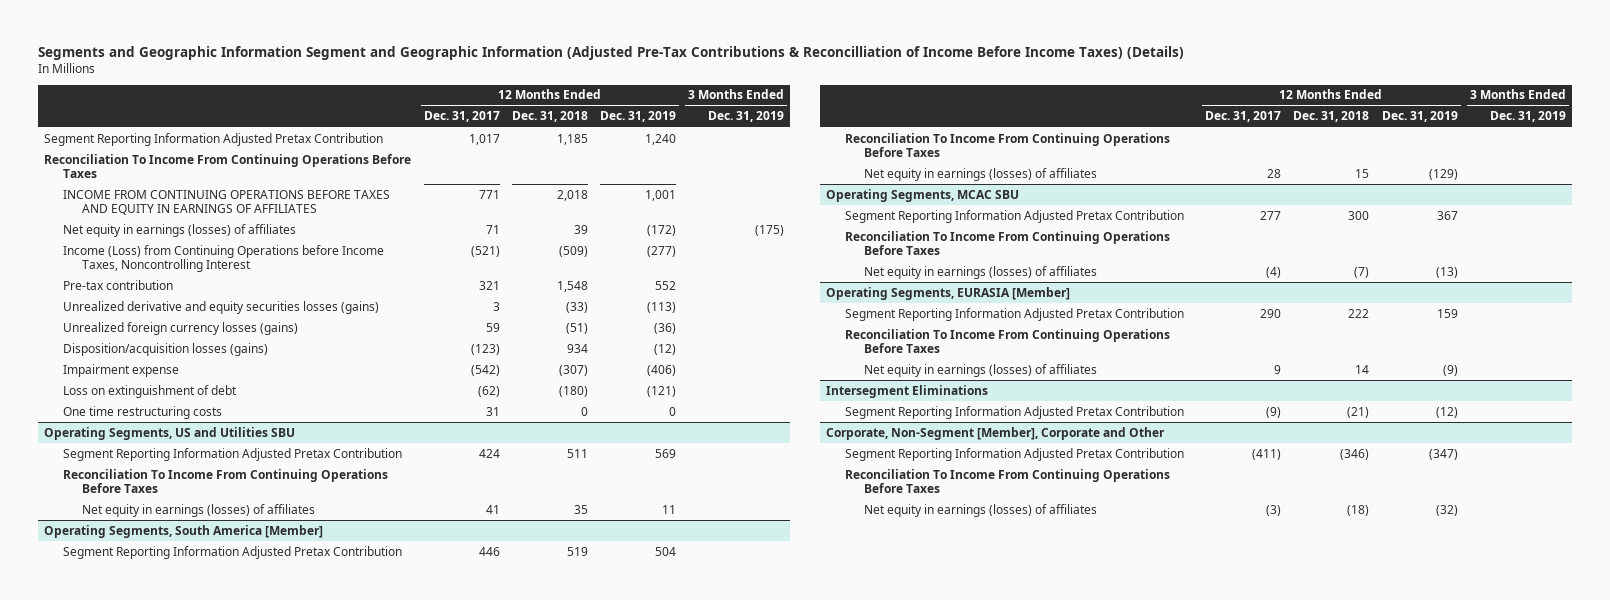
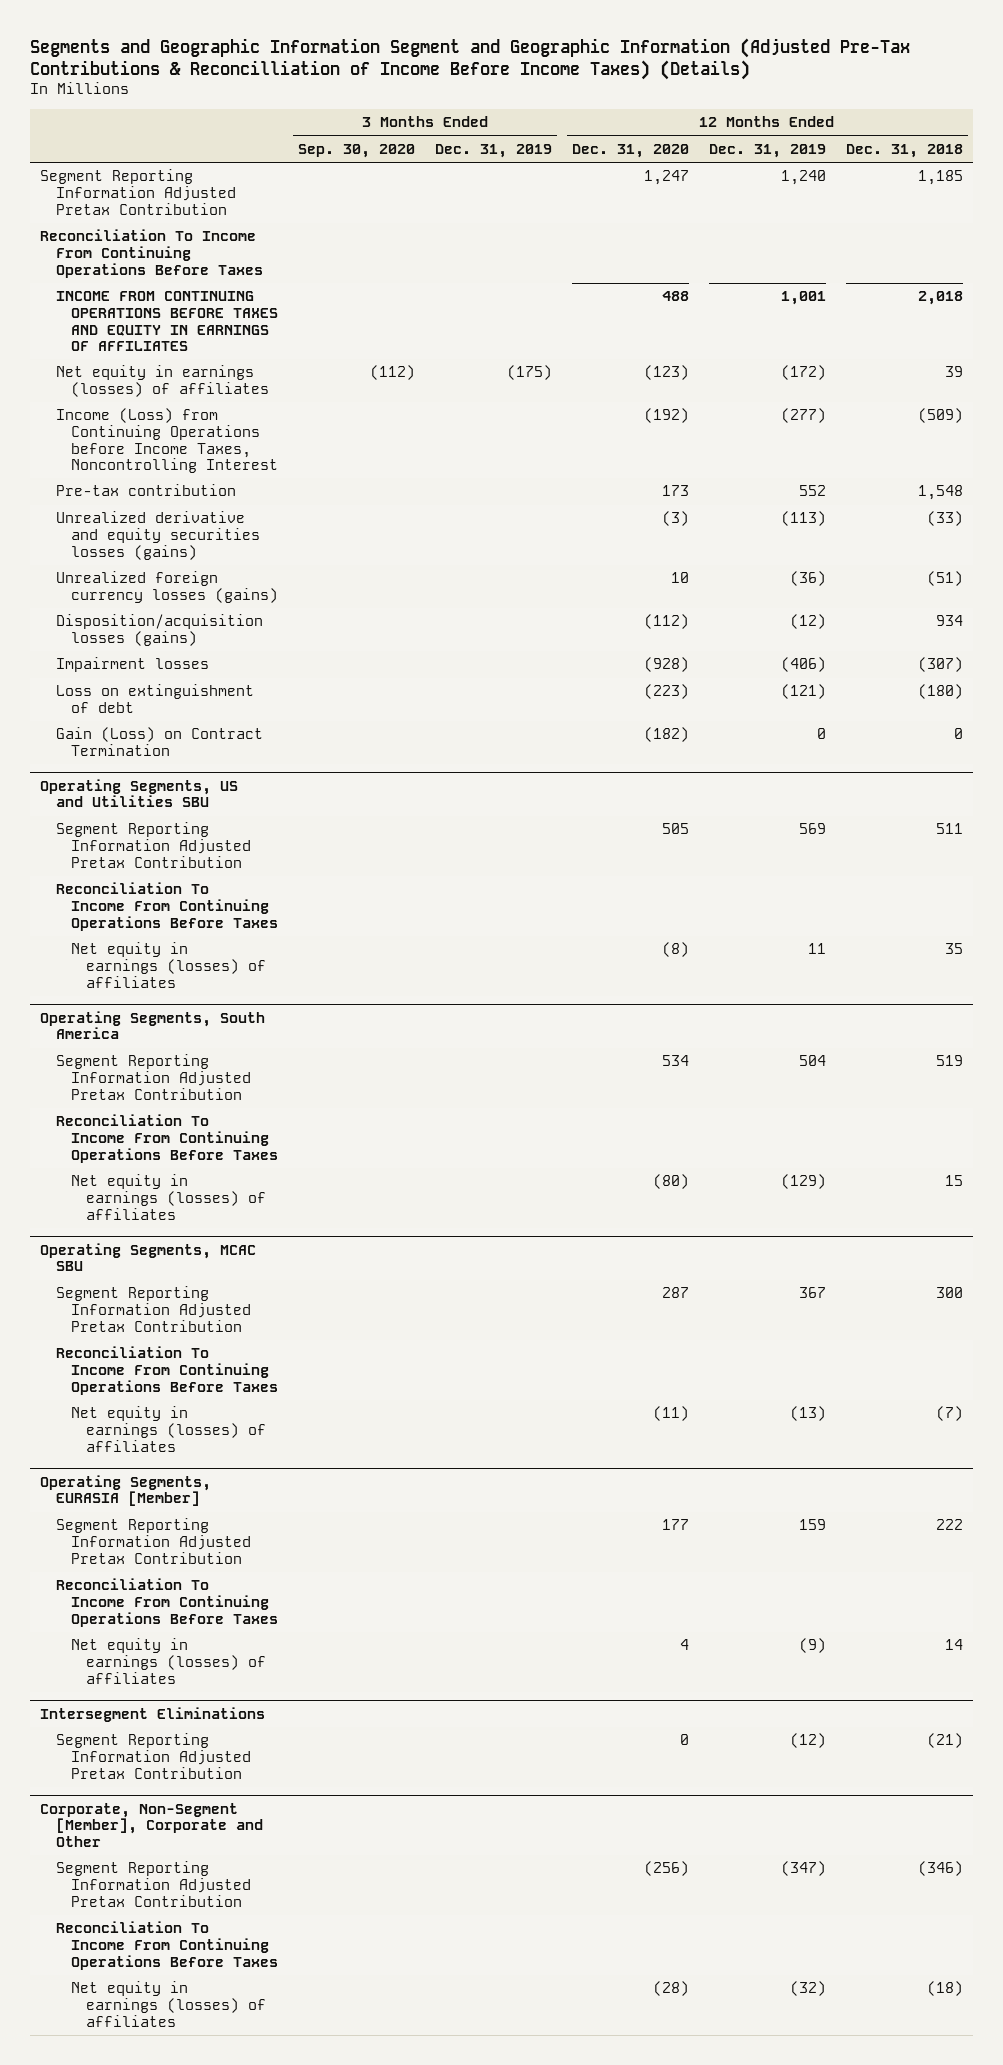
- | 12 Months Ended Dec. 31, 2017 | 12 Months Ended Dec. 31, 2018 | 12 Months Ended Dec. 31, 2019 | 3 Months Ended Dec. 31, 2019
+ | 3 Months Ended Sep. 30, 2020 | 3 Months Ended Dec. 31, 2019 | 12 Months Ended Dec. 31, 2020 | 12 Months Ended Dec. 31, 2019 | 12 Months Ended Dec. 31, 2018
- Impairment expense | (542) | (307) | (406) |
+ Impairment losses | | | (928) | (406) | (307)
- One time restructuring costs | 31 | 0 | 0 |
+ Gain (Loss) on Contract Termination | | | (182) | 0 | 0
- Operating Segments, South America [Member]
+ Operating Segments, South America

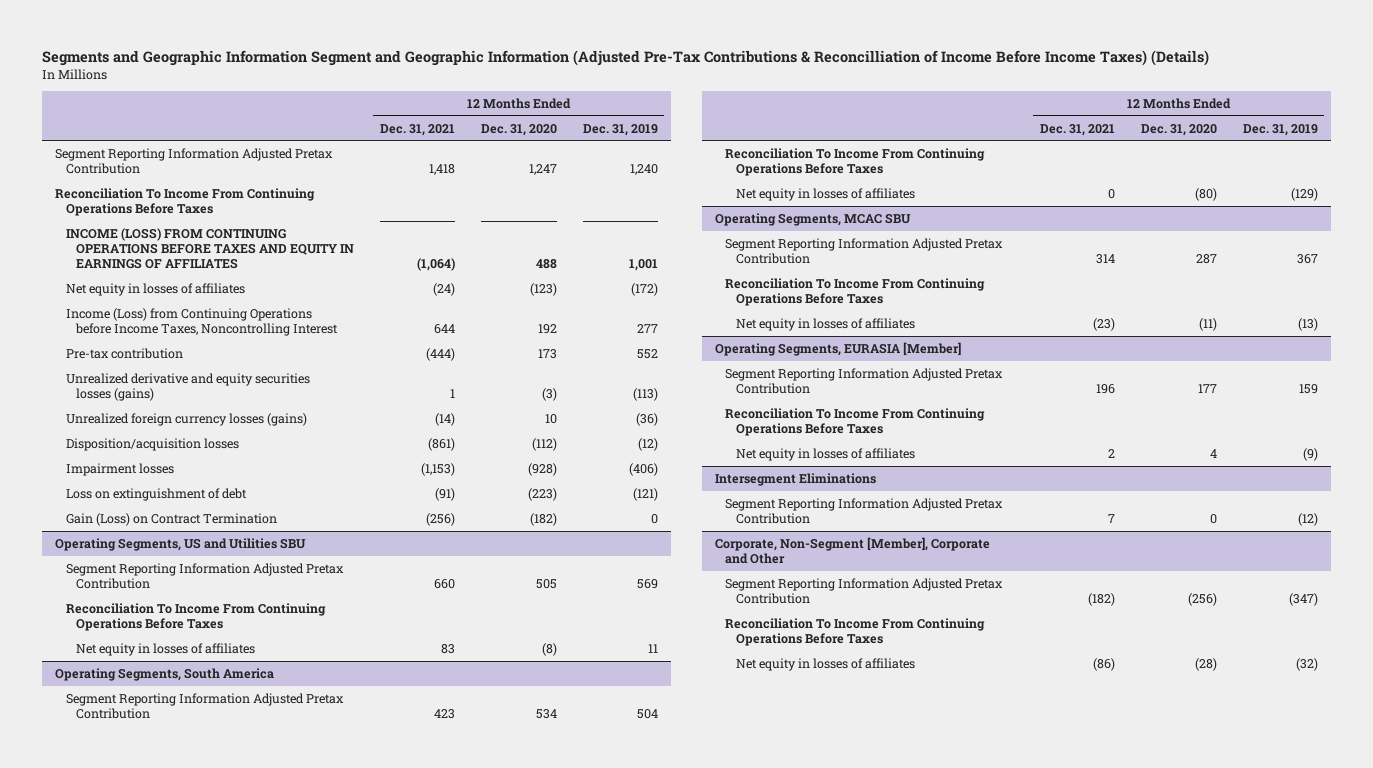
- | 3 Months Ended Sep. 30, 2020 | 3 Months Ended Dec. 31, 2019 | 12 Months Ended Dec. 31, 2020 | 12 Months Ended Dec. 31, 2019 | 12 Months Ended Dec. 31, 2018
+ | 12 Months Ended Dec. 31, 2021 | 12 Months Ended Dec. 31, 2020 | 12 Months Ended Dec. 31, 2019
- INCOME FROM CONTINUING OPERATIONS BEFORE TAXES AND EQUITY IN EARNINGS OF AFFILIATES | | | 488 | 1,001 | 2,018
- Net equity in earnings (losses) of affiliates | (112) | (175) | (123) | (172) | 39
- Income (Loss) from Continuing Operations before Income Taxes, Noncontrolling Interest | | | (192) | (277) | (509)
+ INCOME (LOSS) FROM CONTINUING OPERATIONS BEFORE TAXES AND EQUITY IN EARNINGS OF AFFILIATES | (1,064) | 488 | 1,001
+ Net equity in losses of affiliates | (24) | (123) | (172)
+ Income (Loss) from Continuing Operations before Income Taxes, Noncontrolling Interest | 644 | 192 | 277
- Disposition/acquisition losses (gains) | | | (112) | (12) | 934
+ Disposition/acquisition losses | (861) | (112) | (12)
@ Operating Segments, US and Utilities SBU
- Net equity in earnings (losses) of affiliates | | | (8) | 11 | 35
+ Net equity in losses of affiliates | 83 | (8) | 11
@ Operating Segments, South America
- Net equity in earnings (losses) of affiliates | | | (80) | (129) | 15
+ Net equity in losses of affiliates | 0 | (80) | (129)
@ Operating Segments, MCAC SBU
- Net equity in earnings (losses) of affiliates | | | (11) | (13) | (7)
+ Net equity in losses of affiliates | (23) | (11) | (13)
@ Operating Segments, EURASIA [Member]
- Net equity in earnings (losses) of affiliates | | | 4 | (9) | 14
+ Net equity in losses of affiliates | 2 | 4 | (9)
@ Corporate, Non-Segment [Member], Corporate and Other
- Net equity in earnings (losses) of affiliates | | | (28) | (32) | (18)
+ Net equity in losses of affiliates | (86) | (28) | (32)

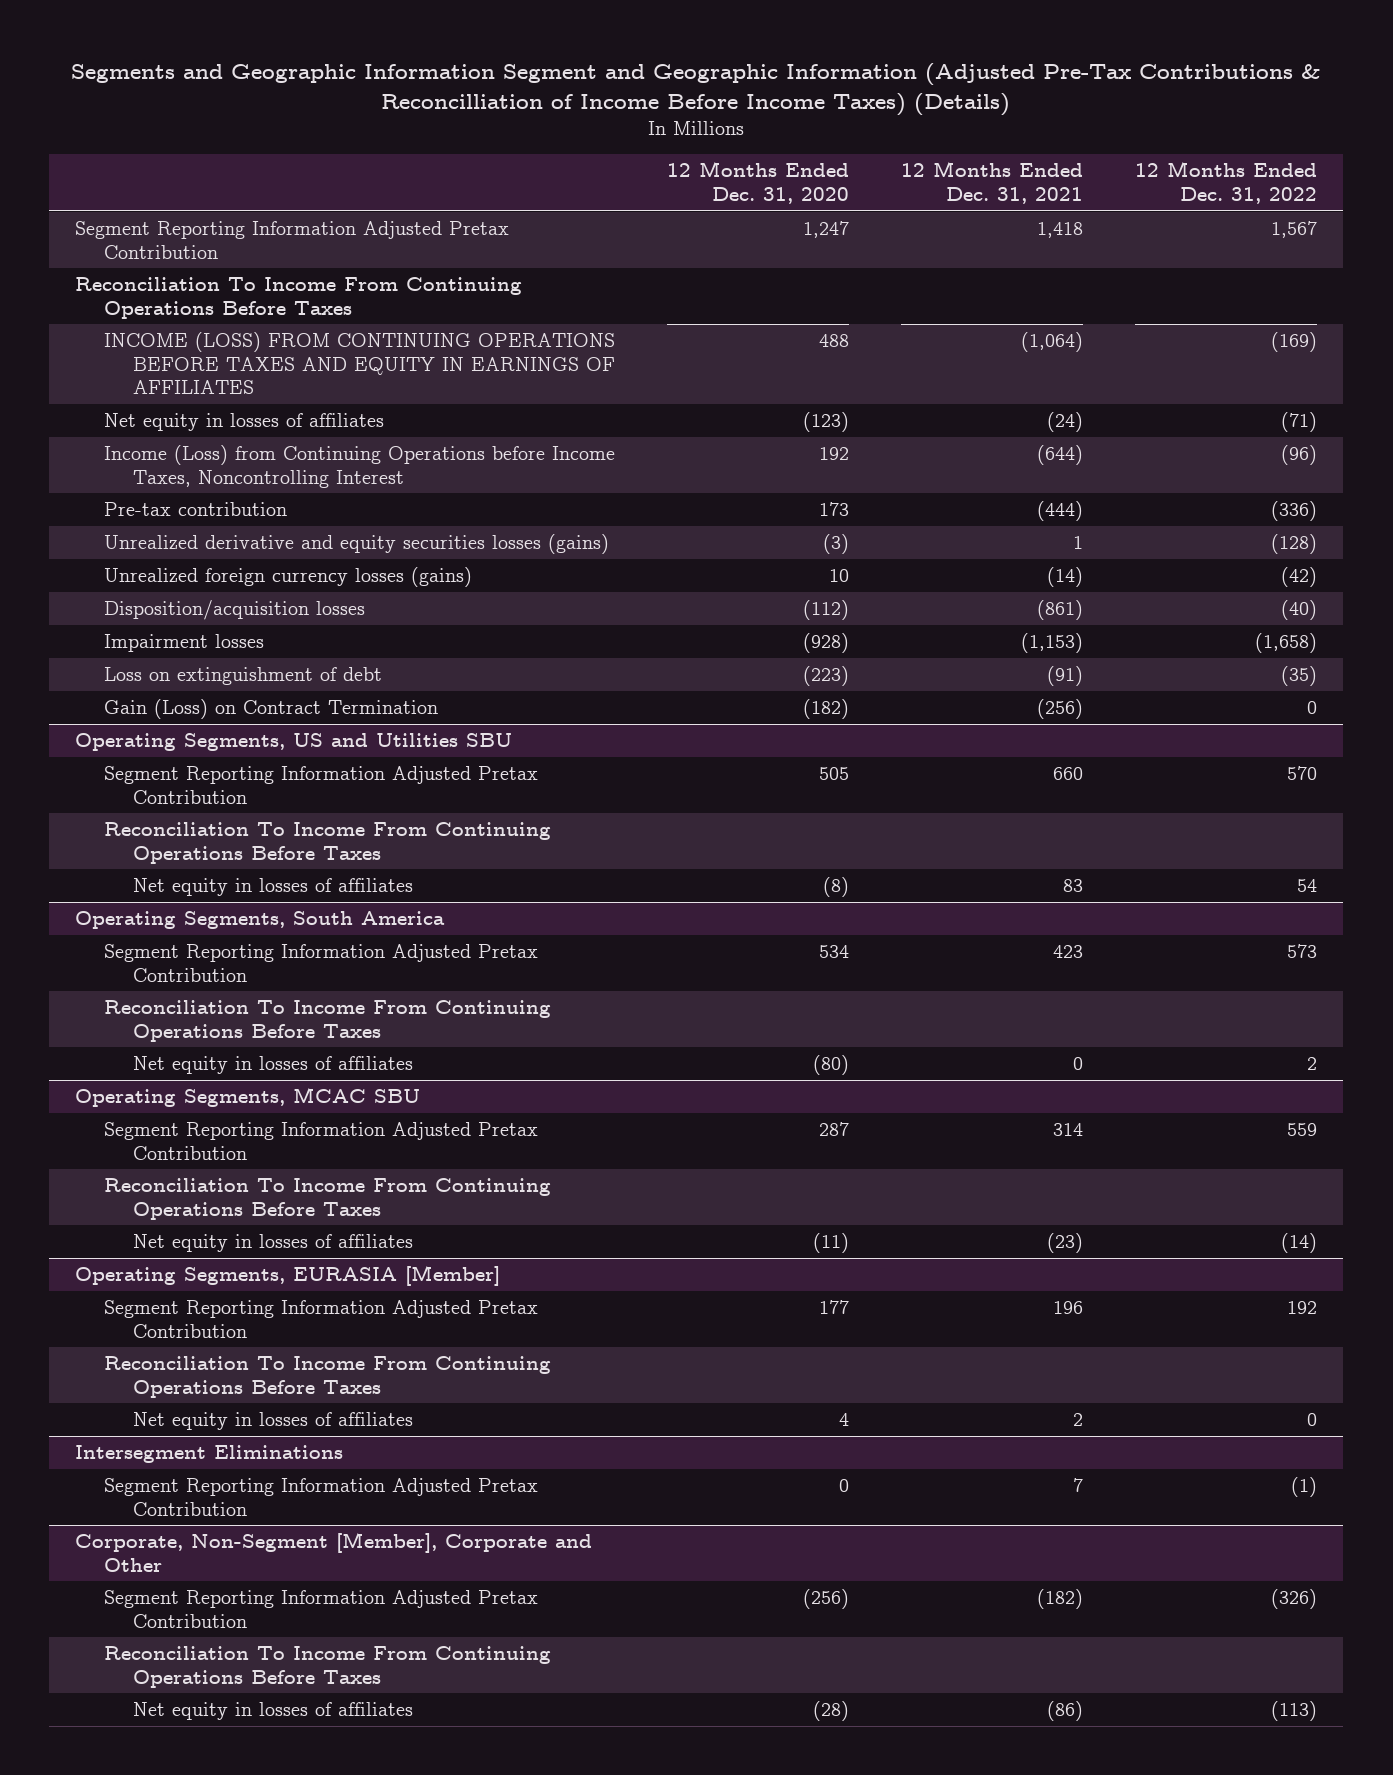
- | 12 Months Ended Dec. 31, 2021 | 12 Months Ended Dec. 31, 2020 | 12 Months Ended Dec. 31, 2019
+ | 12 Months Ended Dec. 31, 2020 | 12 Months Ended Dec. 31, 2021 | 12 Months Ended Dec. 31, 2022
- Income (Loss) from Continuing Operations before Income Taxes, Noncontrolling Interest | 644 | 192 | 277
+ Income (Loss) from Continuing Operations before Income Taxes, Noncontrolling Interest | 192 | (644) | (96)

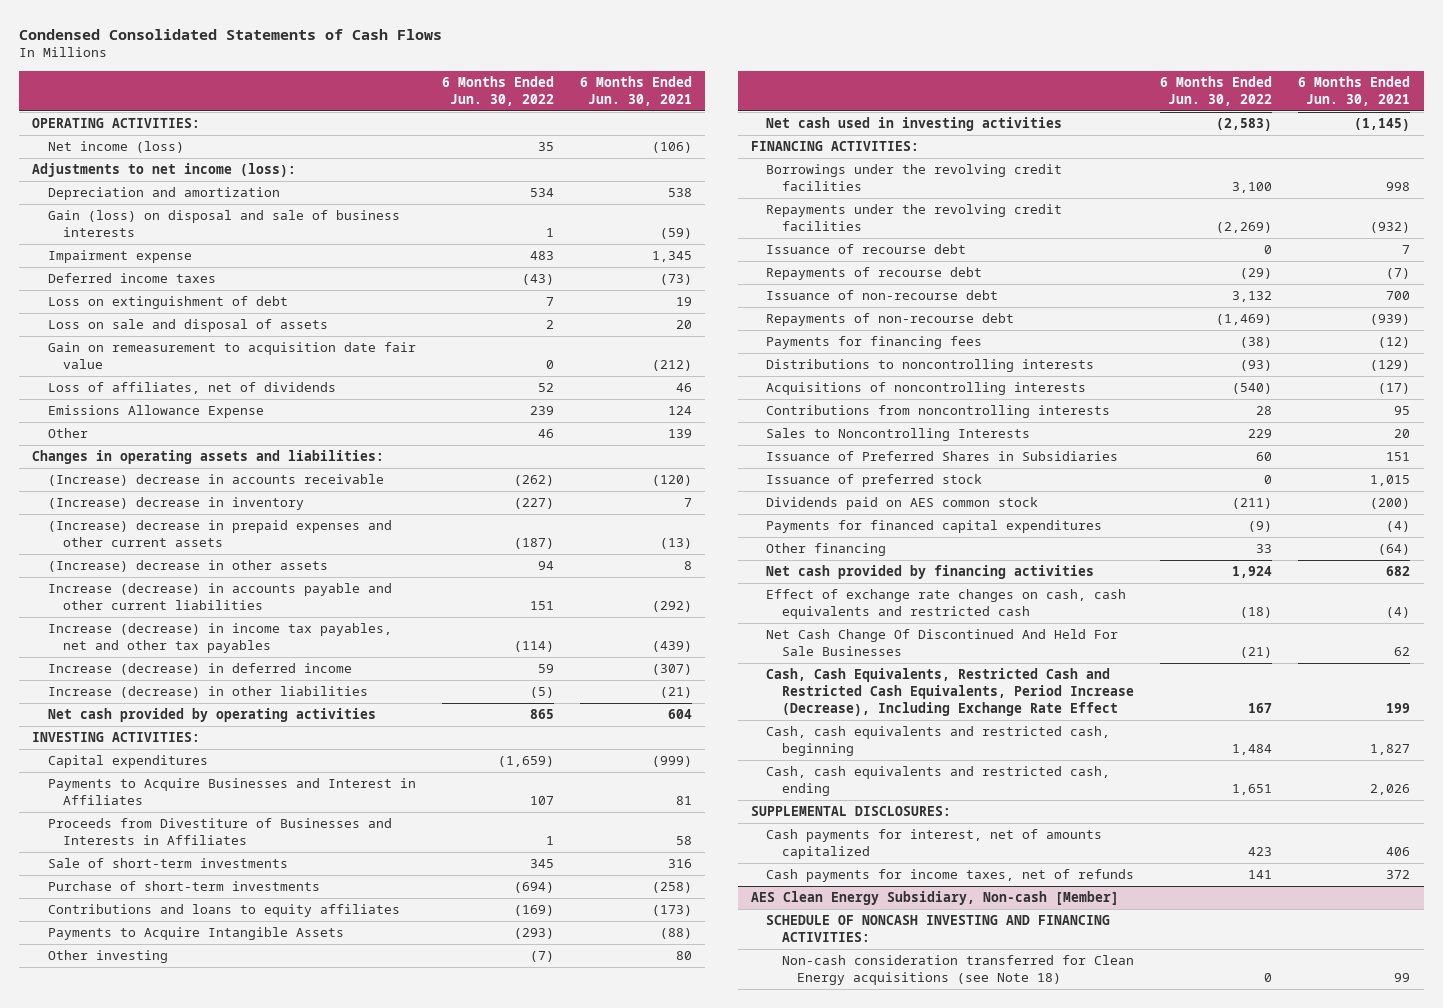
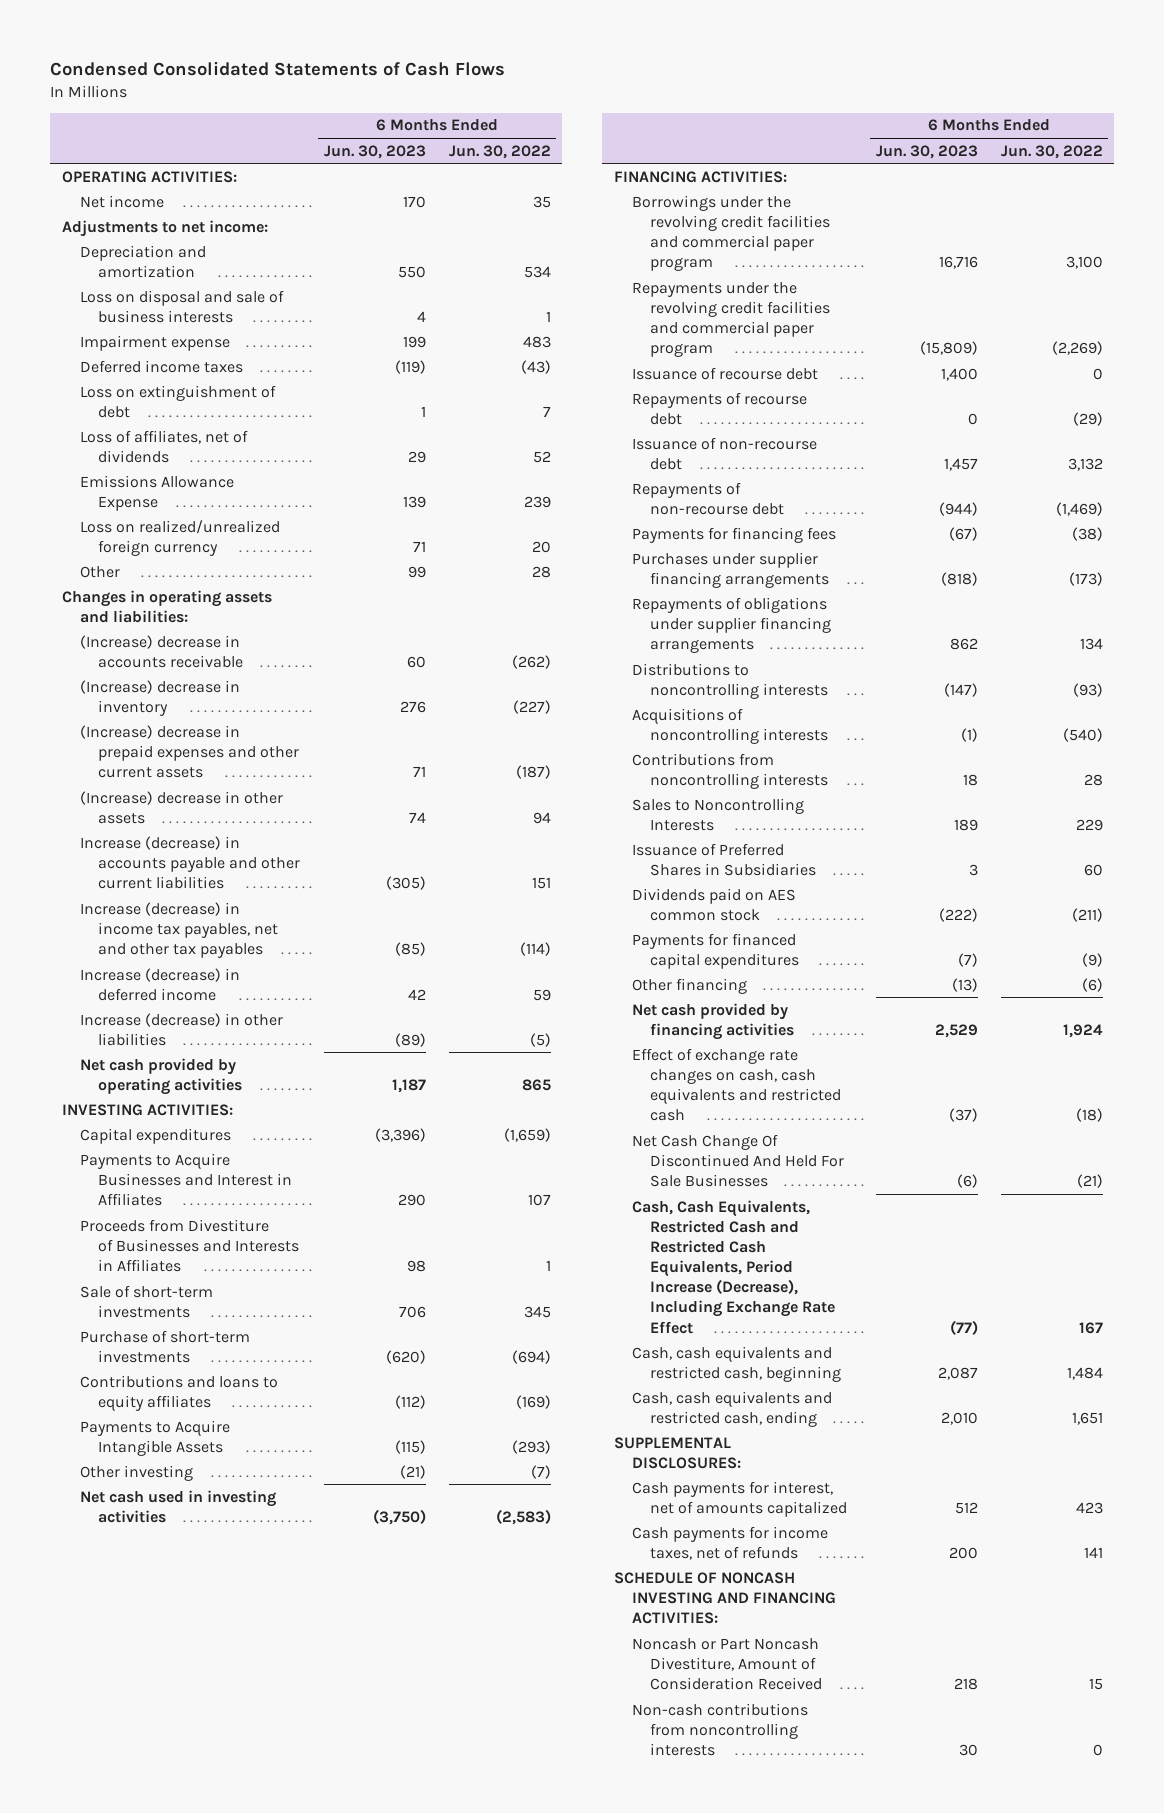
- | 6 Months Ended Jun. 30, 2022 | 6 Months Ended Jun. 30, 2021
+ | 6 Months Ended Jun. 30, 2023 | 6 Months Ended Jun. 30, 2022
- Net income (loss) | 35 | (106)
- Adjustments to net income (loss):
+ Net income | 170 | 35
+ Adjustments to net income:
- Gain (loss) on disposal and sale of business interests | 1 | (59)
+ Loss on disposal and sale of business interests | 4 | 1
- Loss on sale and disposal of assets | 2 | 20
- Gain on remeasurement to acquisition date fair value | 0 | (212)
- Other | 46 | 139
+ Loss on realized/unrealized foreign currency | 71 | 20
+ Other | 99 | 28
- Borrowings under the revolving credit facilities | 3,100 | 998
- Repayments under the revolving credit facilities | (2,269) | (932)
+ Borrowings under the revolving credit facilities and commercial paper program | 16,716 | 3,100
+ Repayments under the revolving credit facilities and commercial paper program | (15,809) | (2,269)
+ Purchases under supplier financing arrangements | (818) | (173)
+ Repayments of obligations under supplier financing arrangements | 862 | 134
- Issuance of preferred stock | 0 | 1,015
- Other financing | 33 | (64)
+ Other financing | (13) | (6)
- AES Clean Energy Subsidiary, Non-cash [Member]
- Non-cash consideration transferred for Clean Energy acquisitions (see Note 18) | 0 | 99
+ Noncash or Part Noncash Divestiture, Amount of Consideration Received | 218 | 15
+ Non-cash contributions from noncontrolling interests | 30 | 0

